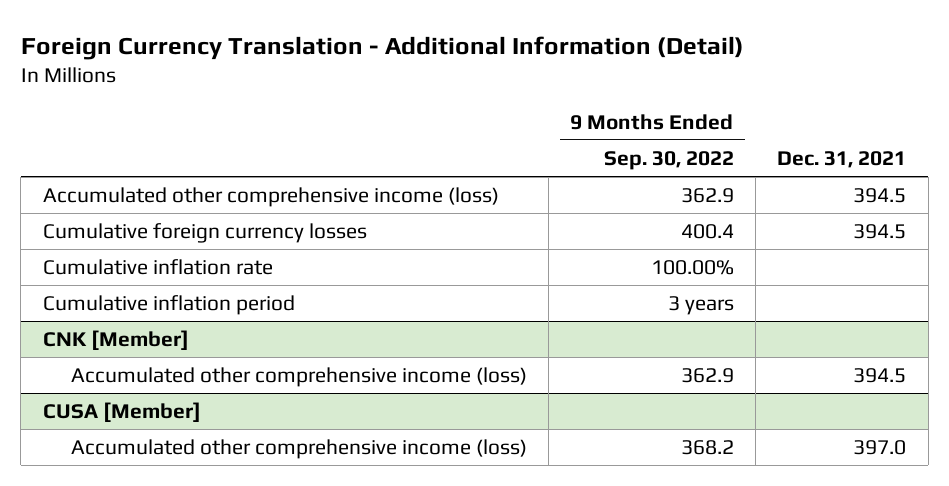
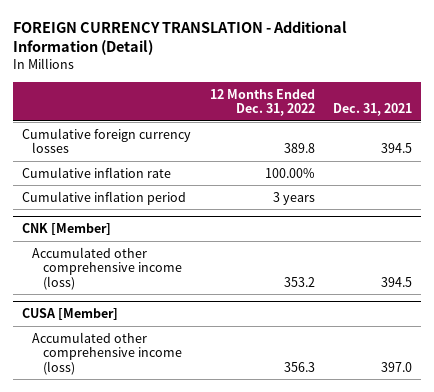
- Foreign Currency Translation - Additional Information (Detail)
+ FOREIGN CURRENCY TRANSLATION - Additional Information (Detail)
- | 9 Months Ended Sep. 30, 2022 | Dec. 31, 2021
+ | 12 Months Ended Dec. 31, 2022 | Dec. 31, 2021
- Accumulated other comprehensive income (loss) | 362.9 | 394.5

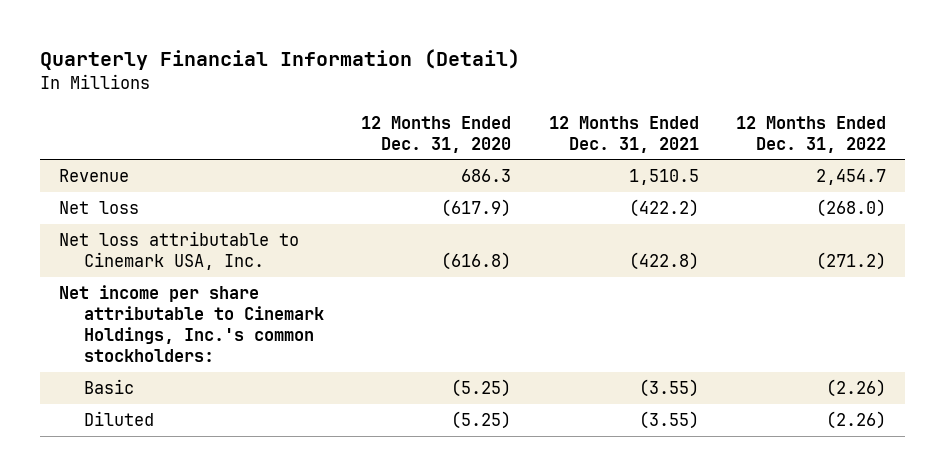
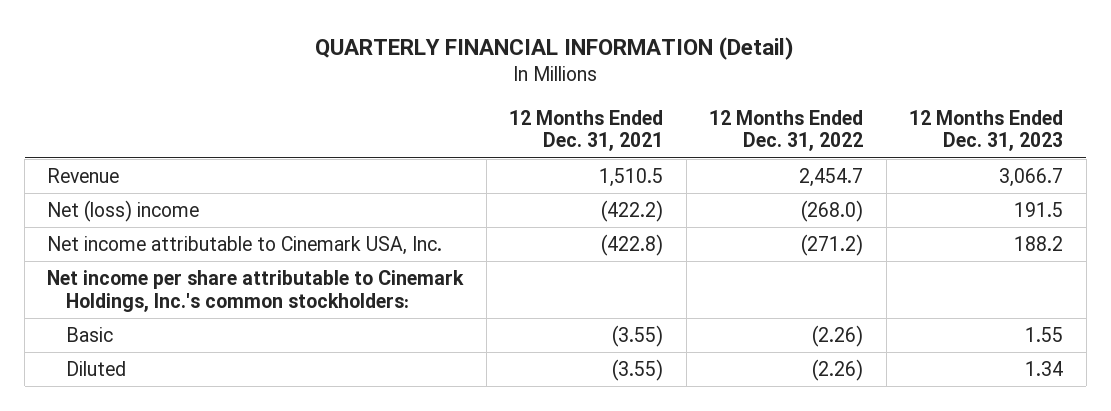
- Quarterly Financial Information (Detail)
+ QUARTERLY FINANCIAL INFORMATION (Detail)
- | 12 Months Ended Dec. 31, 2020 | 12 Months Ended Dec. 31, 2021 | 12 Months Ended Dec. 31, 2022
+ | 12 Months Ended Dec. 31, 2021 | 12 Months Ended Dec. 31, 2022 | 12 Months Ended Dec. 31, 2023
- Net loss | (617.9) | (422.2) | (268.0)
- Net loss attributable to Cinemark USA, Inc. | (616.8) | (422.8) | (271.2)
+ Net (loss) income | (422.2) | (268.0) | 191.5
+ Net income attributable to Cinemark USA, Inc. | (422.8) | (271.2) | 188.2

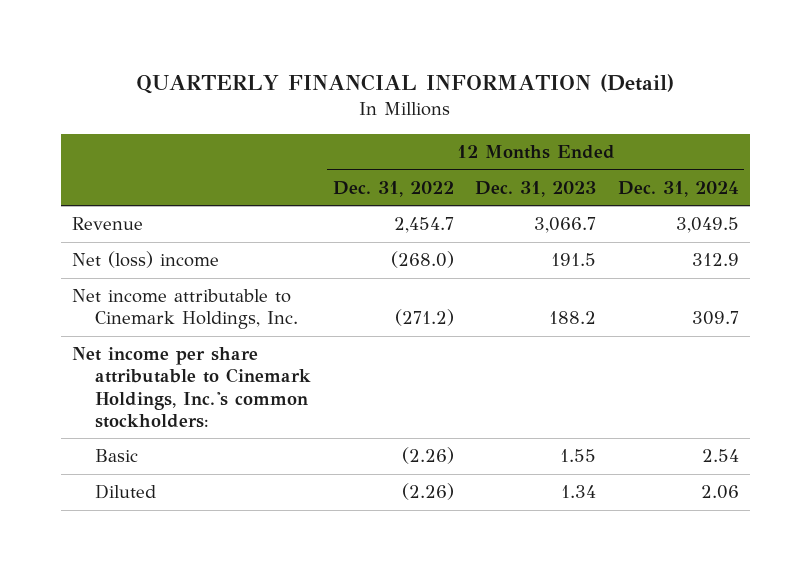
- | 12 Months Ended Dec. 31, 2021 | 12 Months Ended Dec. 31, 2022 | 12 Months Ended Dec. 31, 2023
+ | 12 Months Ended Dec. 31, 2022 | 12 Months Ended Dec. 31, 2023 | 12 Months Ended Dec. 31, 2024
- Net income attributable to Cinemark USA, Inc. | (422.8) | (271.2) | 188.2
+ Net income attributable to Cinemark Holdings, Inc. | (271.2) | 188.2 | 309.7

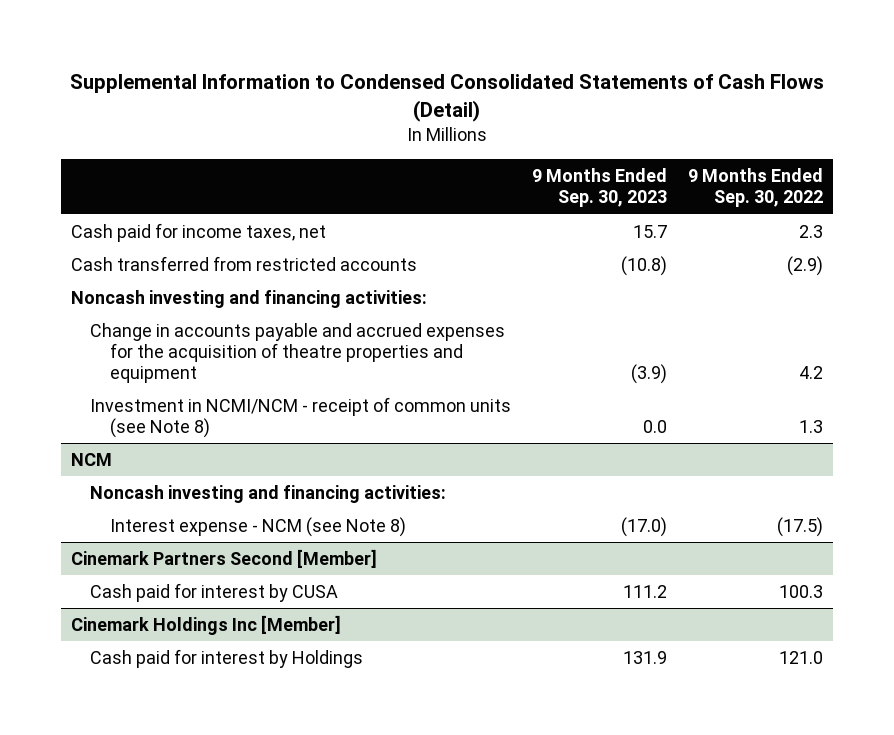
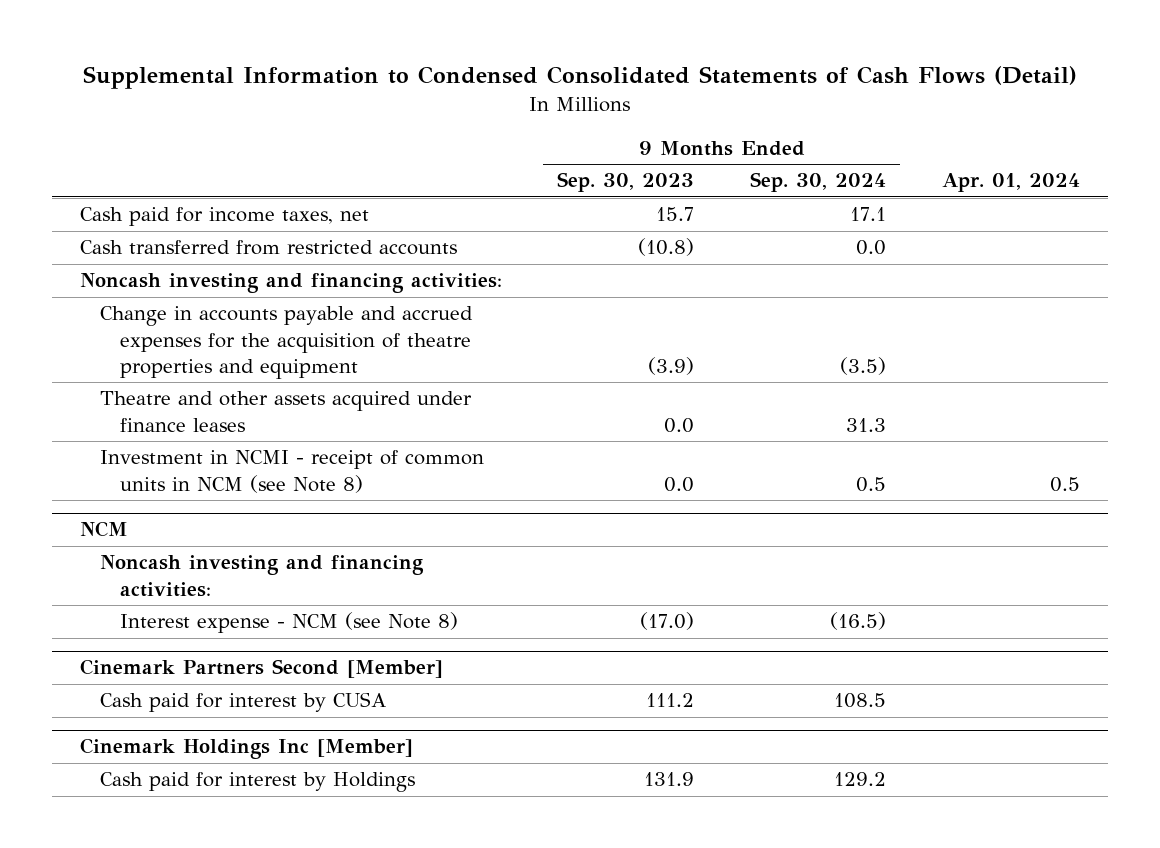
- | 9 Months Ended Sep. 30, 2023 | 9 Months Ended Sep. 30, 2022
+ | 9 Months Ended Sep. 30, 2023 | 9 Months Ended Sep. 30, 2024 | Apr. 01, 2024
- Investment in NCMI/NCM - receipt of common units (see Note 8) | 0.0 | 1.3
+ Theatre and other assets acquired under finance leases | 0.0 | 31.3 |
+ Investment in NCMI - receipt of common units in NCM (see Note 8) | 0.0 | 0.5 | 0.5

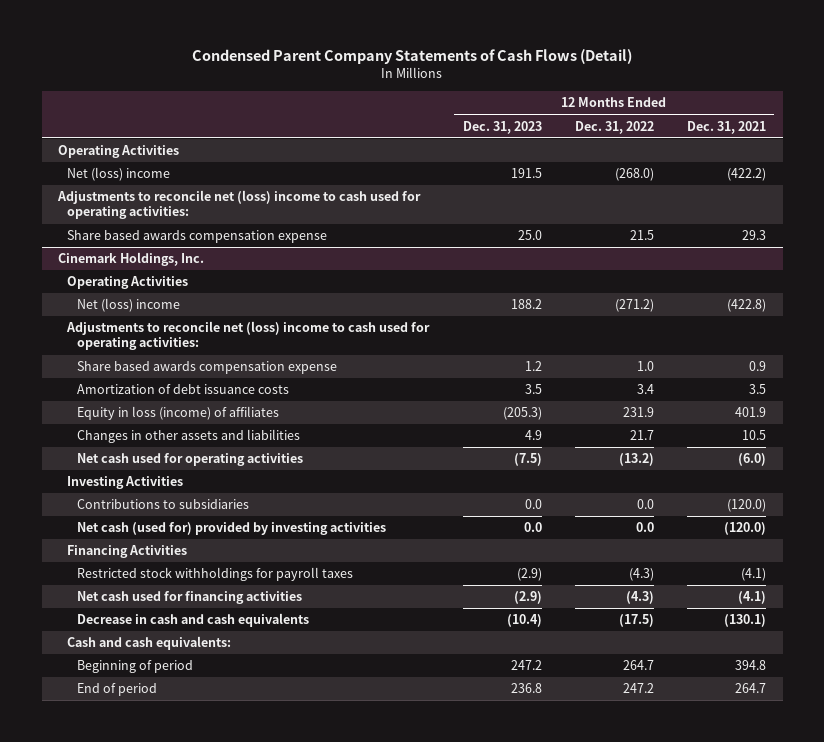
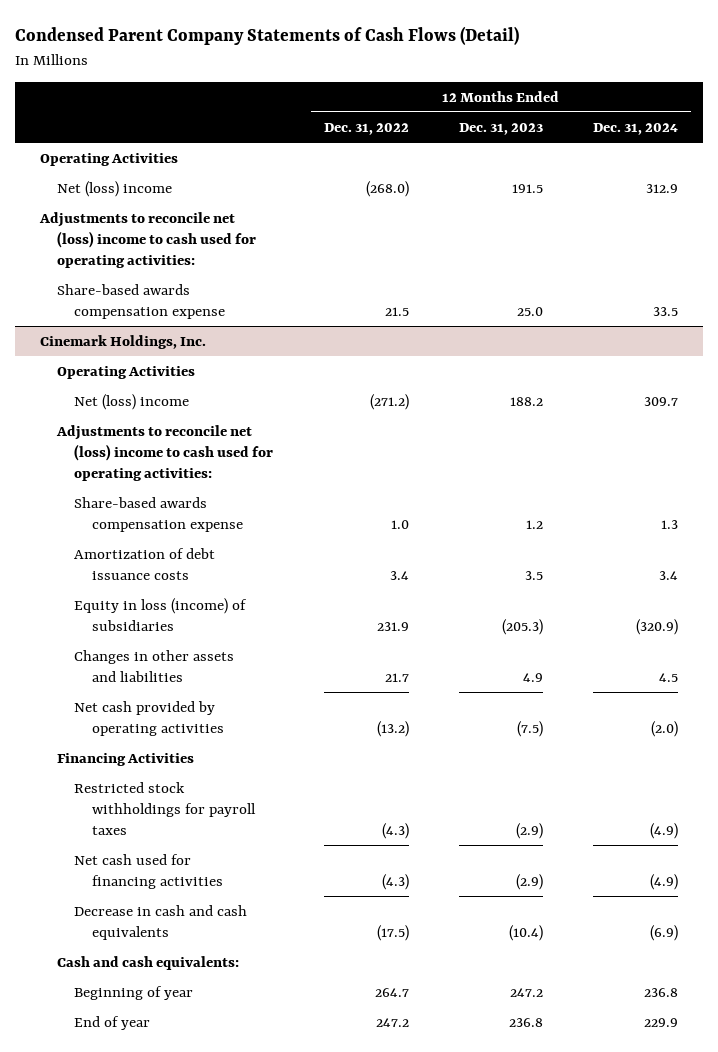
- | 12 Months Ended Dec. 31, 2023 | 12 Months Ended Dec. 31, 2022 | 12 Months Ended Dec. 31, 2021
+ | 12 Months Ended Dec. 31, 2022 | 12 Months Ended Dec. 31, 2023 | 12 Months Ended Dec. 31, 2024
- Share based awards compensation expense | 25.0 | 21.5 | 29.3
+ Share-based awards compensation expense | 21.5 | 25.0 | 33.5
@ Cinemark Holdings, Inc.
- Share based awards compensation expense | 1.2 | 1.0 | 0.9
+ Share-based awards compensation expense | 1.0 | 1.2 | 1.3
- Equity in loss (income) of affiliates | (205.3) | 231.9 | 401.9
+ Equity in loss (income) of subsidiaries | 231.9 | (205.3) | (320.9)
- Net cash used for operating activities | (7.5) | (13.2) | (6.0)
- Investing Activities
- Contributions to subsidiaries | 0.0 | 0.0 | (120.0)
- Net cash (used for) provided by investing activities | 0.0 | 0.0 | (120.0)
+ Net cash provided by operating activities | (13.2) | (7.5) | (2.0)
- Beginning of period | 247.2 | 264.7 | 394.8
- End of period | 236.8 | 247.2 | 264.7
+ Beginning of year | 264.7 | 247.2 | 236.8
+ End of year | 247.2 | 236.8 | 229.9

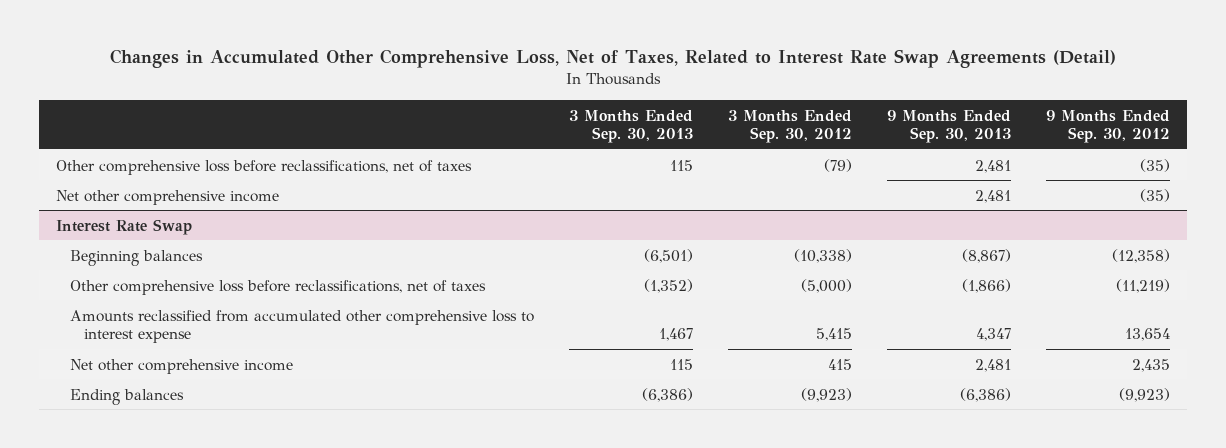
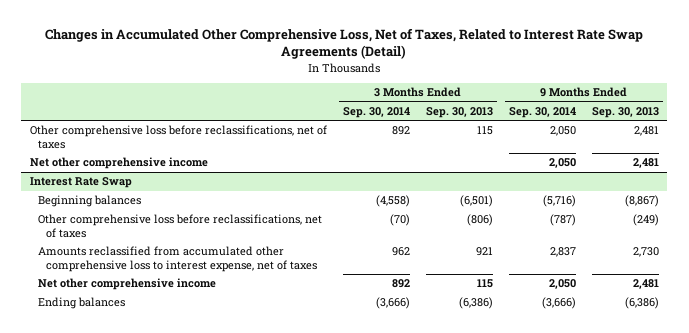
- | 3 Months Ended Sep. 30, 2013 | 3 Months Ended Sep. 30, 2012 | 9 Months Ended Sep. 30, 2013 | 9 Months Ended Sep. 30, 2012
+ | 3 Months Ended Sep. 30, 2014 | 3 Months Ended Sep. 30, 2013 | 9 Months Ended Sep. 30, 2014 | 9 Months Ended Sep. 30, 2013
@ Interest Rate Swap
- Other comprehensive loss before reclassifications, net of taxes | (1,352) | (5,000) | (1,866) | (11,219)
- Amounts reclassified from accumulated other comprehensive loss to interest expense | 1,467 | 5,415 | 4,347 | 13,654
+ Other comprehensive loss before reclassifications, net of taxes | (70) | (806) | (787) | (249)
+ Amounts reclassified from accumulated other comprehensive loss to interest expense, net of taxes | 962 | 921 | 2,837 | 2,730

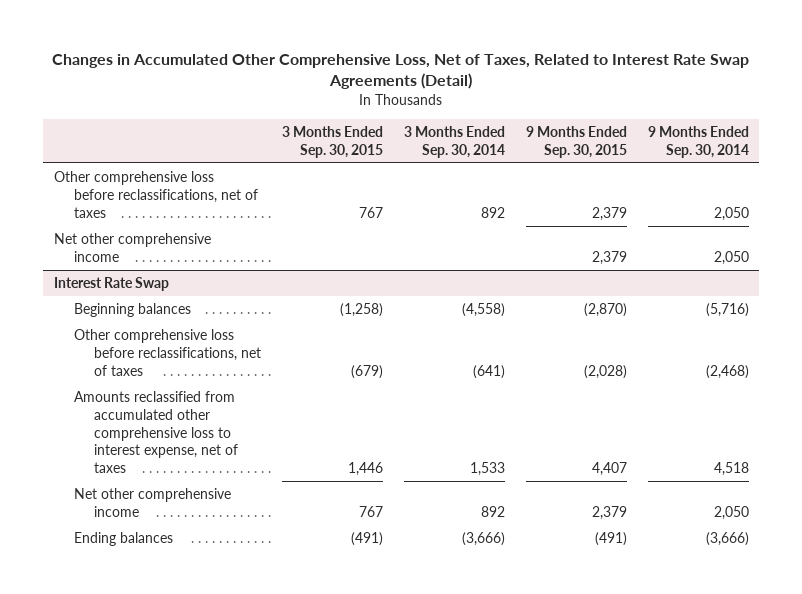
- | 3 Months Ended Sep. 30, 2014 | 3 Months Ended Sep. 30, 2013 | 9 Months Ended Sep. 30, 2014 | 9 Months Ended Sep. 30, 2013
+ | 3 Months Ended Sep. 30, 2015 | 3 Months Ended Sep. 30, 2014 | 9 Months Ended Sep. 30, 2015 | 9 Months Ended Sep. 30, 2014
@ Interest Rate Swap
- Other comprehensive loss before reclassifications, net of taxes | (70) | (806) | (787) | (249)
- Amounts reclassified from accumulated other comprehensive loss to interest expense, net of taxes | 962 | 921 | 2,837 | 2,730
+ Other comprehensive loss before reclassifications, net of taxes | (679) | (641) | (2,028) | (2,468)
+ Amounts reclassified from accumulated other comprehensive loss to interest expense, net of taxes | 1,446 | 1,533 | 4,407 | 4,518

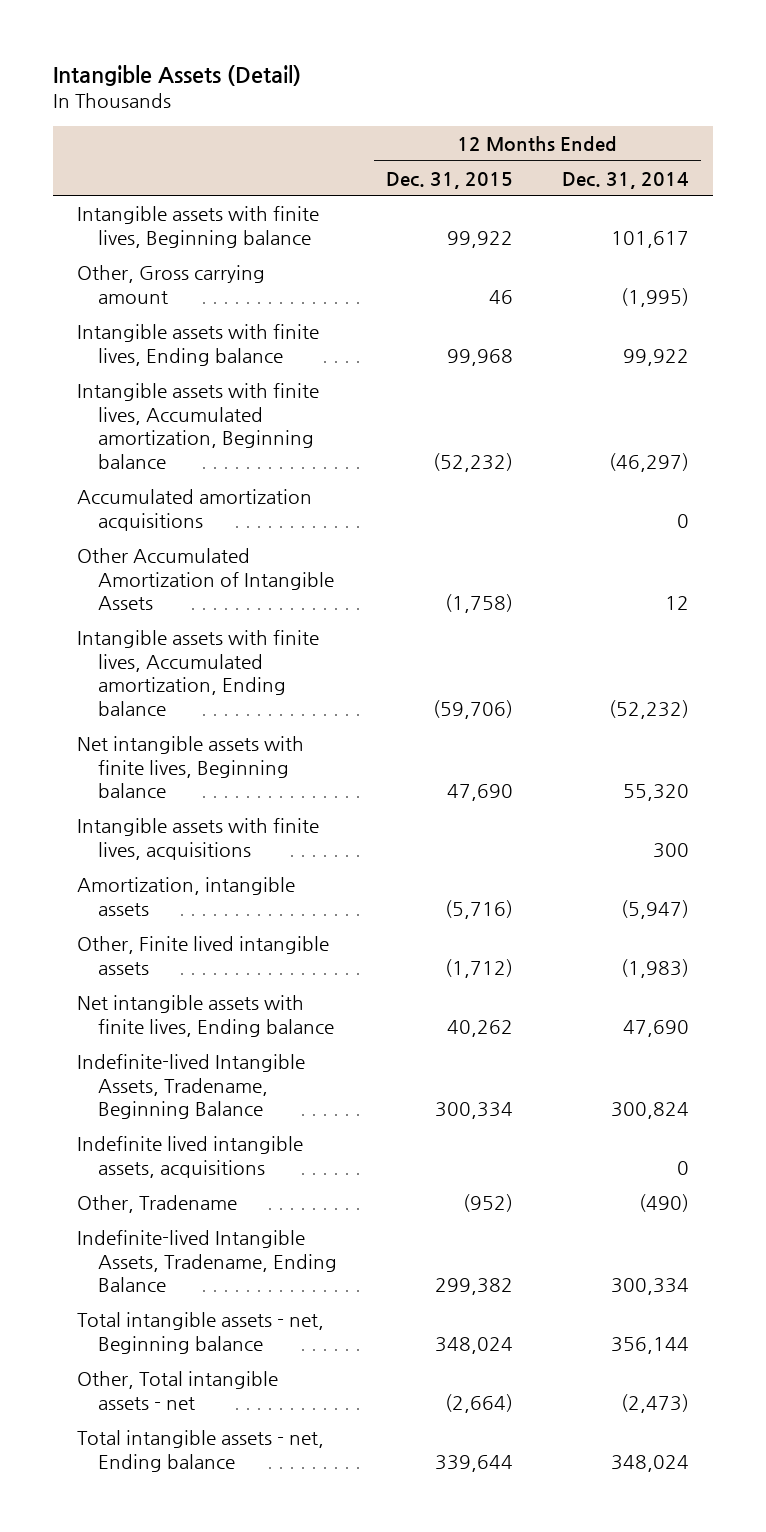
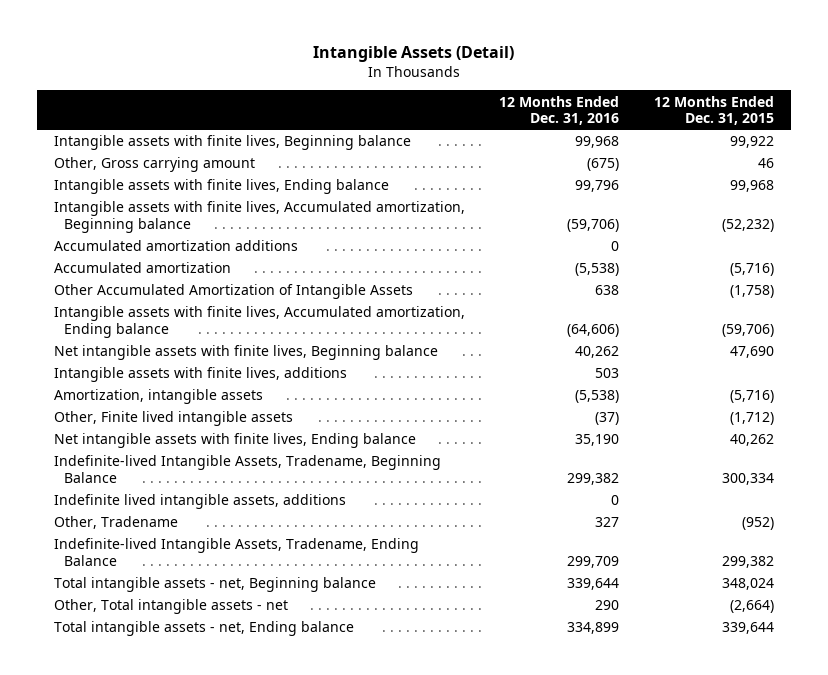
- | 12 Months Ended Dec. 31, 2015 | 12 Months Ended Dec. 31, 2014
+ | 12 Months Ended Dec. 31, 2016 | 12 Months Ended Dec. 31, 2015
- Accumulated amortization acquisitions | | 0
+ Accumulated amortization additions | 0 |
+ Accumulated amortization | (5,538) | (5,716)
- Intangible assets with finite lives, acquisitions | | 300
+ Intangible assets with finite lives, additions | 503 |
- Indefinite lived intangible assets, acquisitions | | 0
+ Indefinite lived intangible assets, additions | 0 |

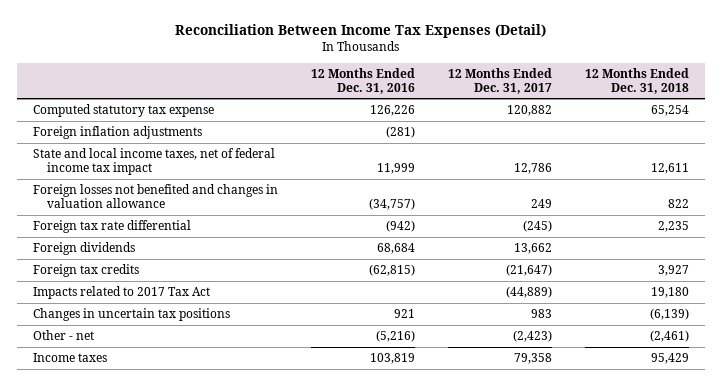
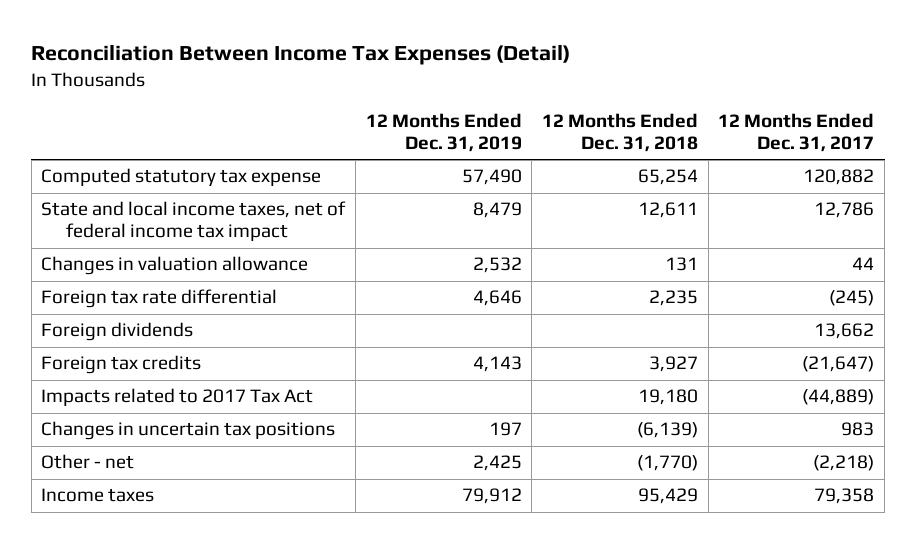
- | 12 Months Ended Dec. 31, 2016 | 12 Months Ended Dec. 31, 2017 | 12 Months Ended Dec. 31, 2018
+ | 12 Months Ended Dec. 31, 2019 | 12 Months Ended Dec. 31, 2018 | 12 Months Ended Dec. 31, 2017
- Foreign inflation adjustments | (281) | |
- Foreign losses not benefited and changes in valuation allowance | (34,757) | 249 | 822
+ Changes in valuation allowance | 2,532 | 131 | 44
- Other - net | (5,216) | (2,423) | (2,461)
+ Other - net | 2,425 | (1,770) | (2,218)

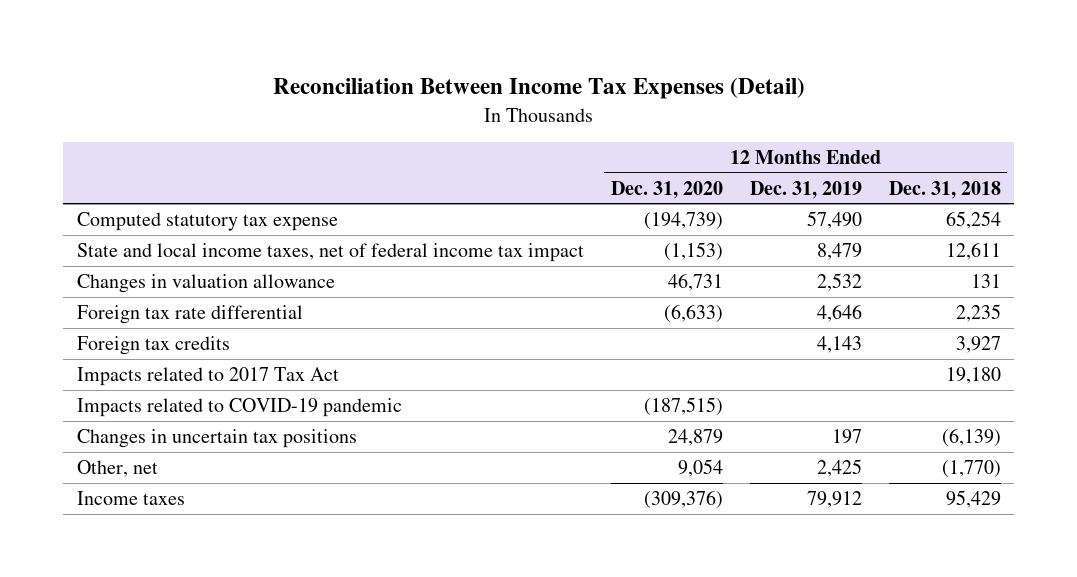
- | 12 Months Ended Dec. 31, 2019 | 12 Months Ended Dec. 31, 2018 | 12 Months Ended Dec. 31, 2017
+ | 12 Months Ended Dec. 31, 2020 | 12 Months Ended Dec. 31, 2019 | 12 Months Ended Dec. 31, 2018
- Foreign dividends | | | 13,662
+ Impacts related to COVID-19 pandemic | (187,515) | |
- Other - net | 2,425 | (1,770) | (2,218)
+ Other, net | 9,054 | 2,425 | (1,770)

